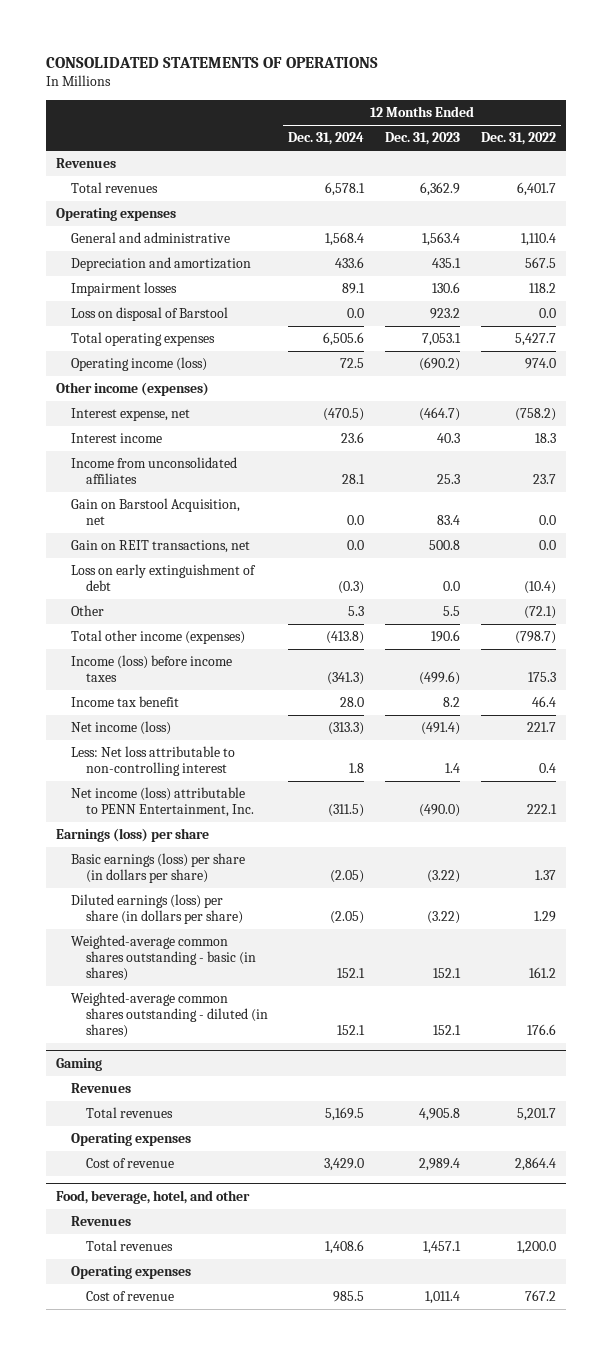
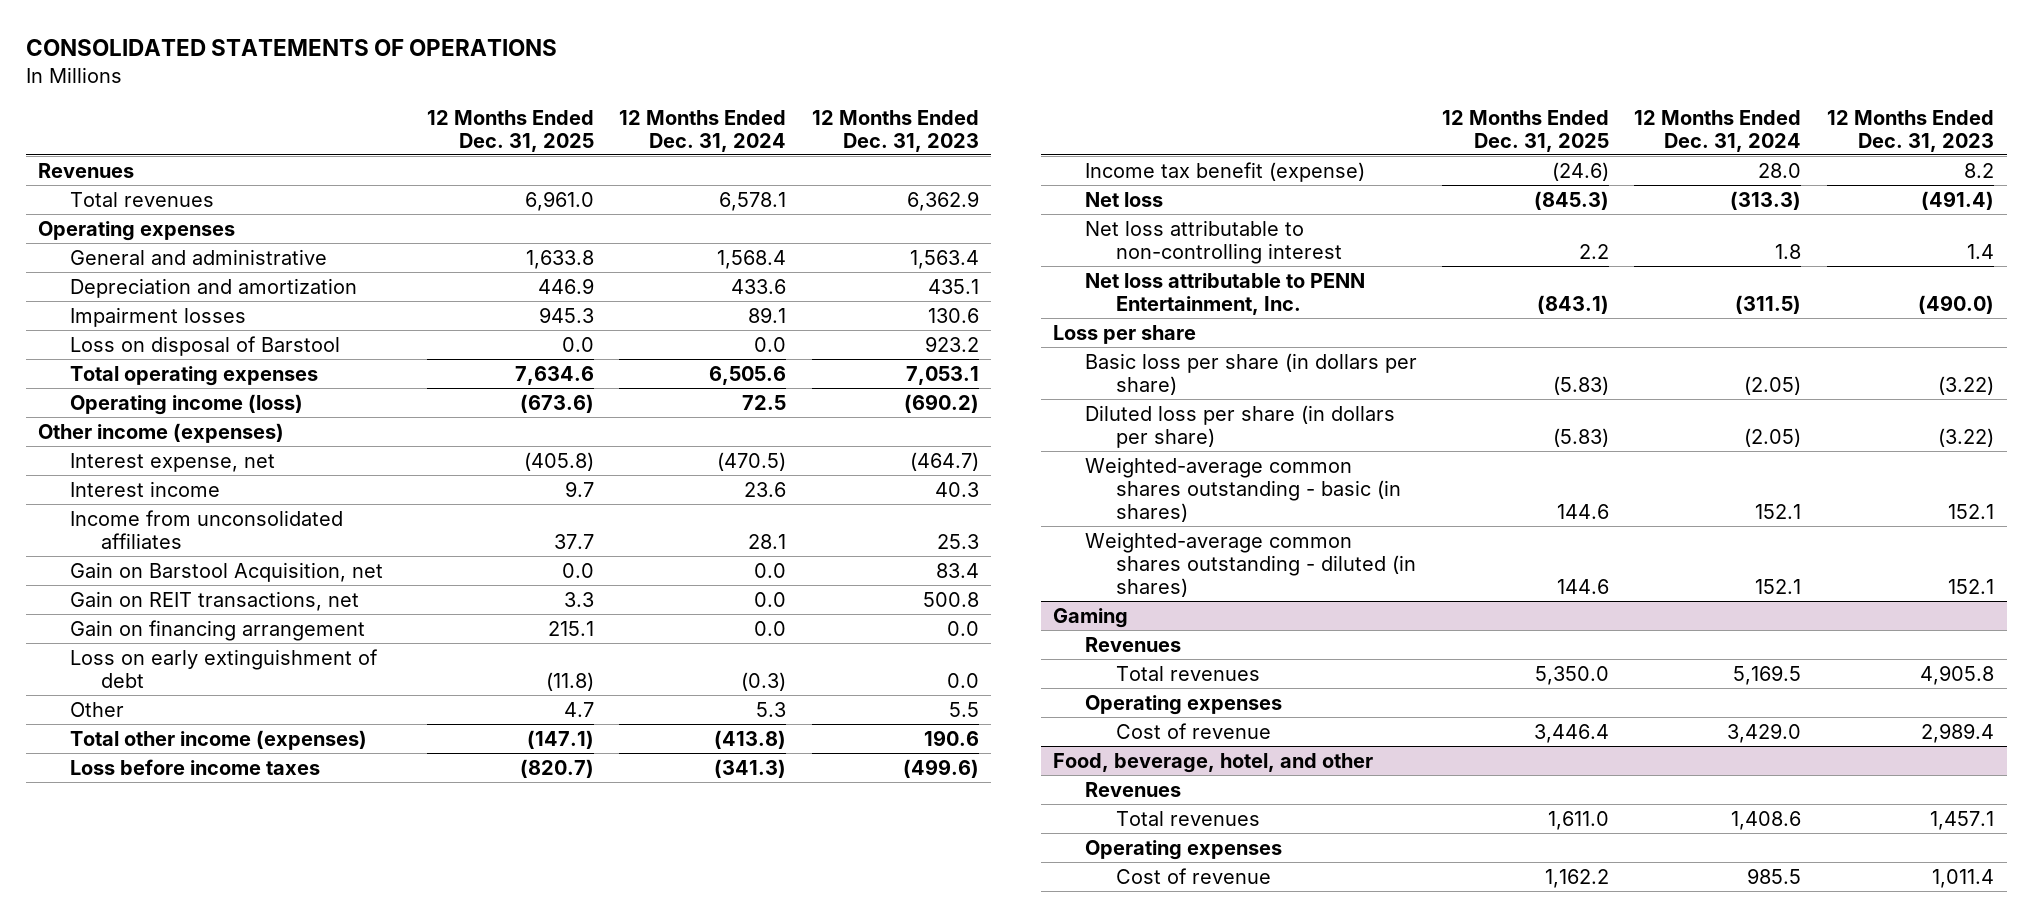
- | 12 Months Ended Dec. 31, 2024 | 12 Months Ended Dec. 31, 2023 | 12 Months Ended Dec. 31, 2022
+ | 12 Months Ended Dec. 31, 2025 | 12 Months Ended Dec. 31, 2024 | 12 Months Ended Dec. 31, 2023
+ Gain on financing arrangement | 215.1 | 0.0 | 0.0
- Income (loss) before income taxes | (341.3) | (499.6) | 175.3
- Income tax benefit | 28.0 | 8.2 | 46.4
- Net income (loss) | (313.3) | (491.4) | 221.7
- Less: Net loss attributable to non-controlling interest | 1.8 | 1.4 | 0.4
- Net income (loss) attributable to PENN Entertainment, Inc. | (311.5) | (490.0) | 222.1
- Earnings (loss) per share
- Basic earnings (loss) per share (in dollars per share) | (2.05) | (3.22) | 1.37
- Diluted earnings (loss) per share (in dollars per share) | (2.05) | (3.22) | 1.29
+ Loss before income taxes | (820.7) | (341.3) | (499.6)
+ Income tax benefit (expense) | (24.6) | 28.0 | 8.2
+ Net loss | (845.3) | (313.3) | (491.4)
+ Net loss attributable to non-controlling interest | 2.2 | 1.8 | 1.4
+ Net loss attributable to PENN Entertainment, Inc. | (843.1) | (311.5) | (490.0)
+ Loss per share
+ Basic loss per share (in dollars per share) | (5.83) | (2.05) | (3.22)
+ Diluted loss per share (in dollars per share) | (5.83) | (2.05) | (3.22)

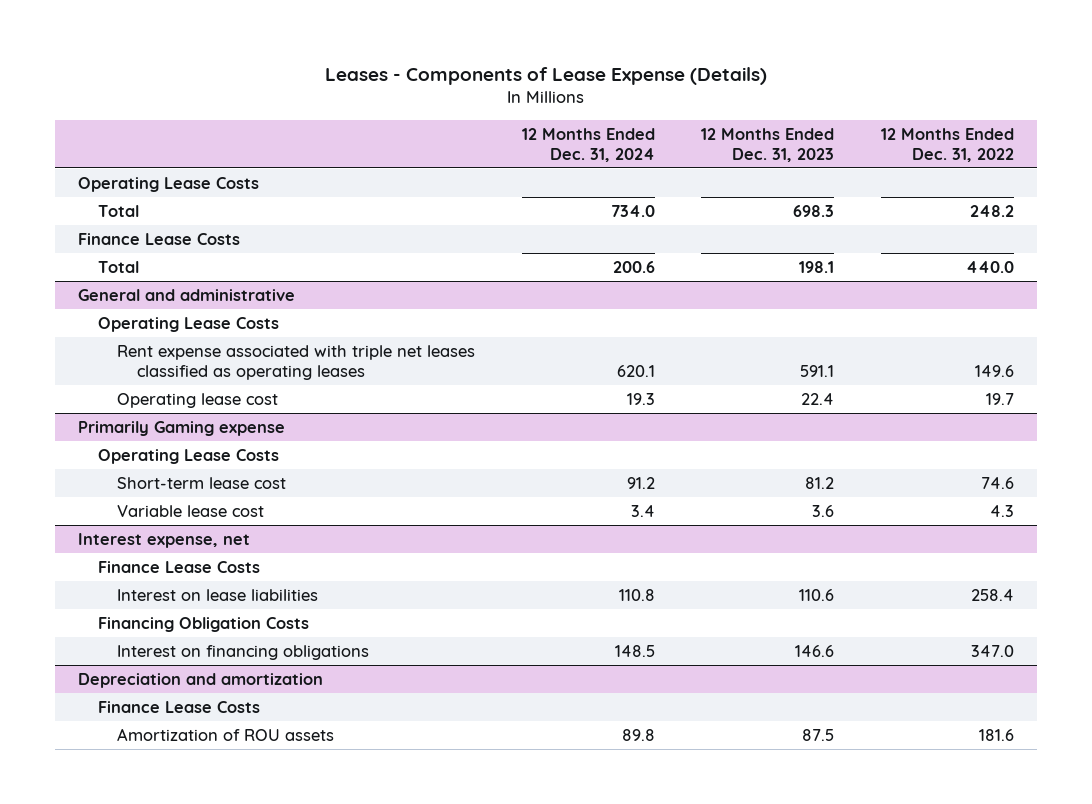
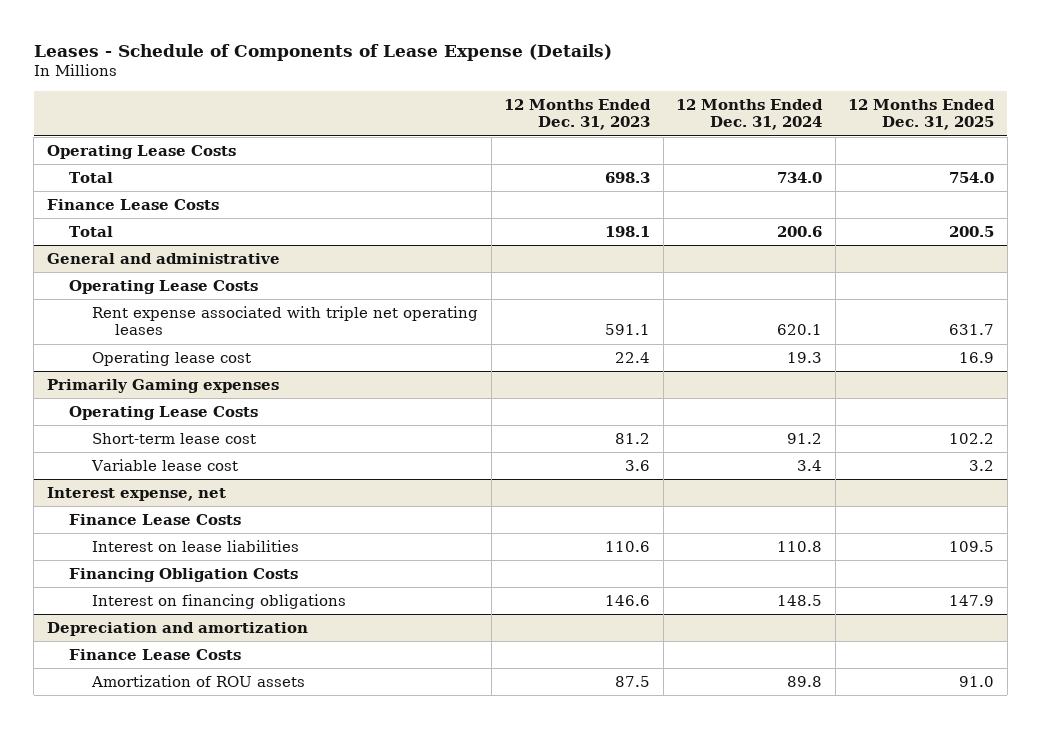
- Leases - Components of Lease Expense (Details)
+ Leases - Schedule of Components of Lease Expense (Details)
- | 12 Months Ended Dec. 31, 2024 | 12 Months Ended Dec. 31, 2023 | 12 Months Ended Dec. 31, 2022
+ | 12 Months Ended Dec. 31, 2023 | 12 Months Ended Dec. 31, 2024 | 12 Months Ended Dec. 31, 2025
@ General and administrative
- Rent expense associated with triple net leases classified as operating leases | 620.1 | 591.1 | 149.6
+ Rent expense associated with triple net operating leases | 591.1 | 620.1 | 631.7
- Primarily Gaming expense
+ Primarily Gaming expenses

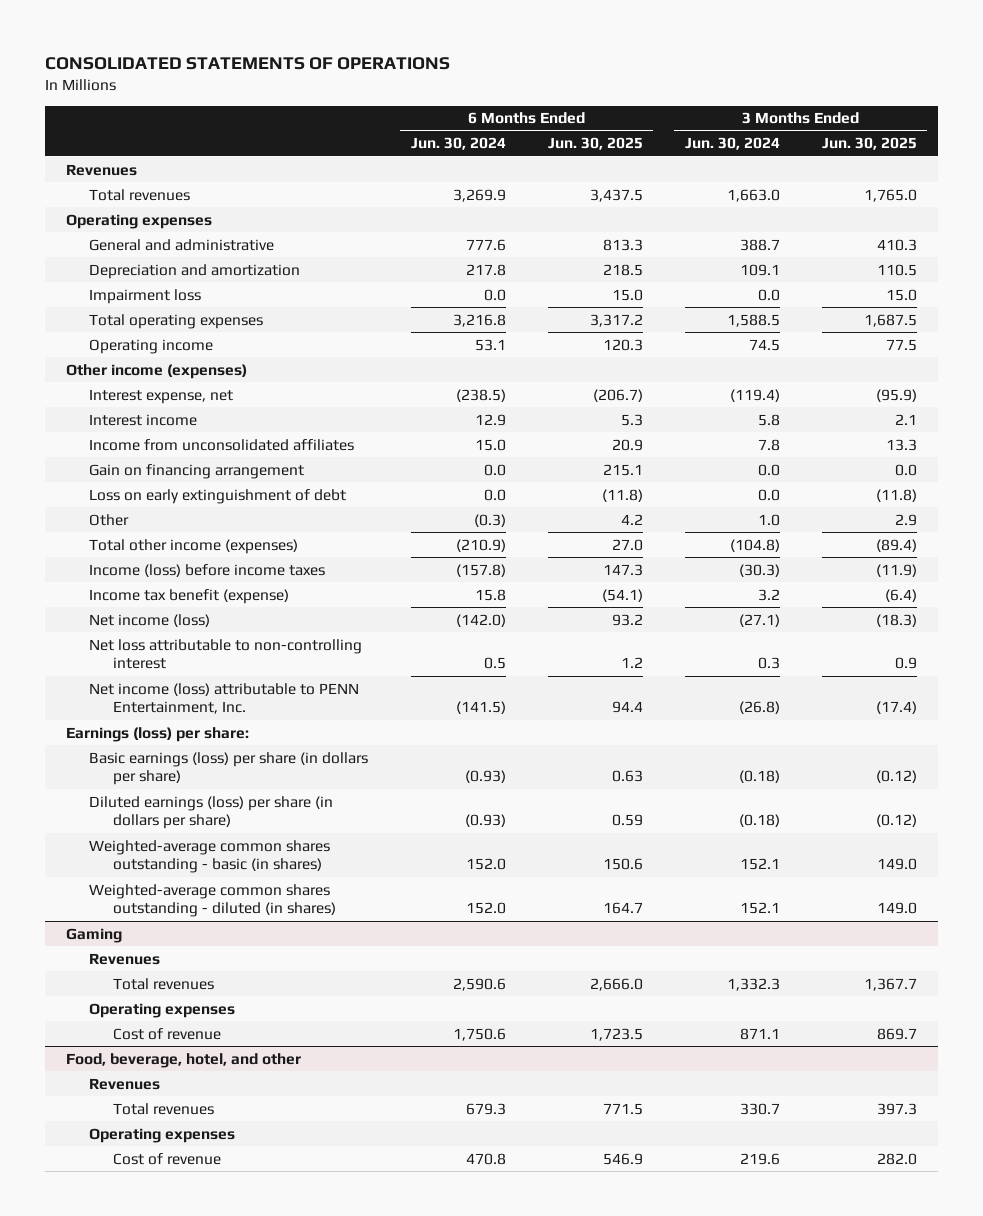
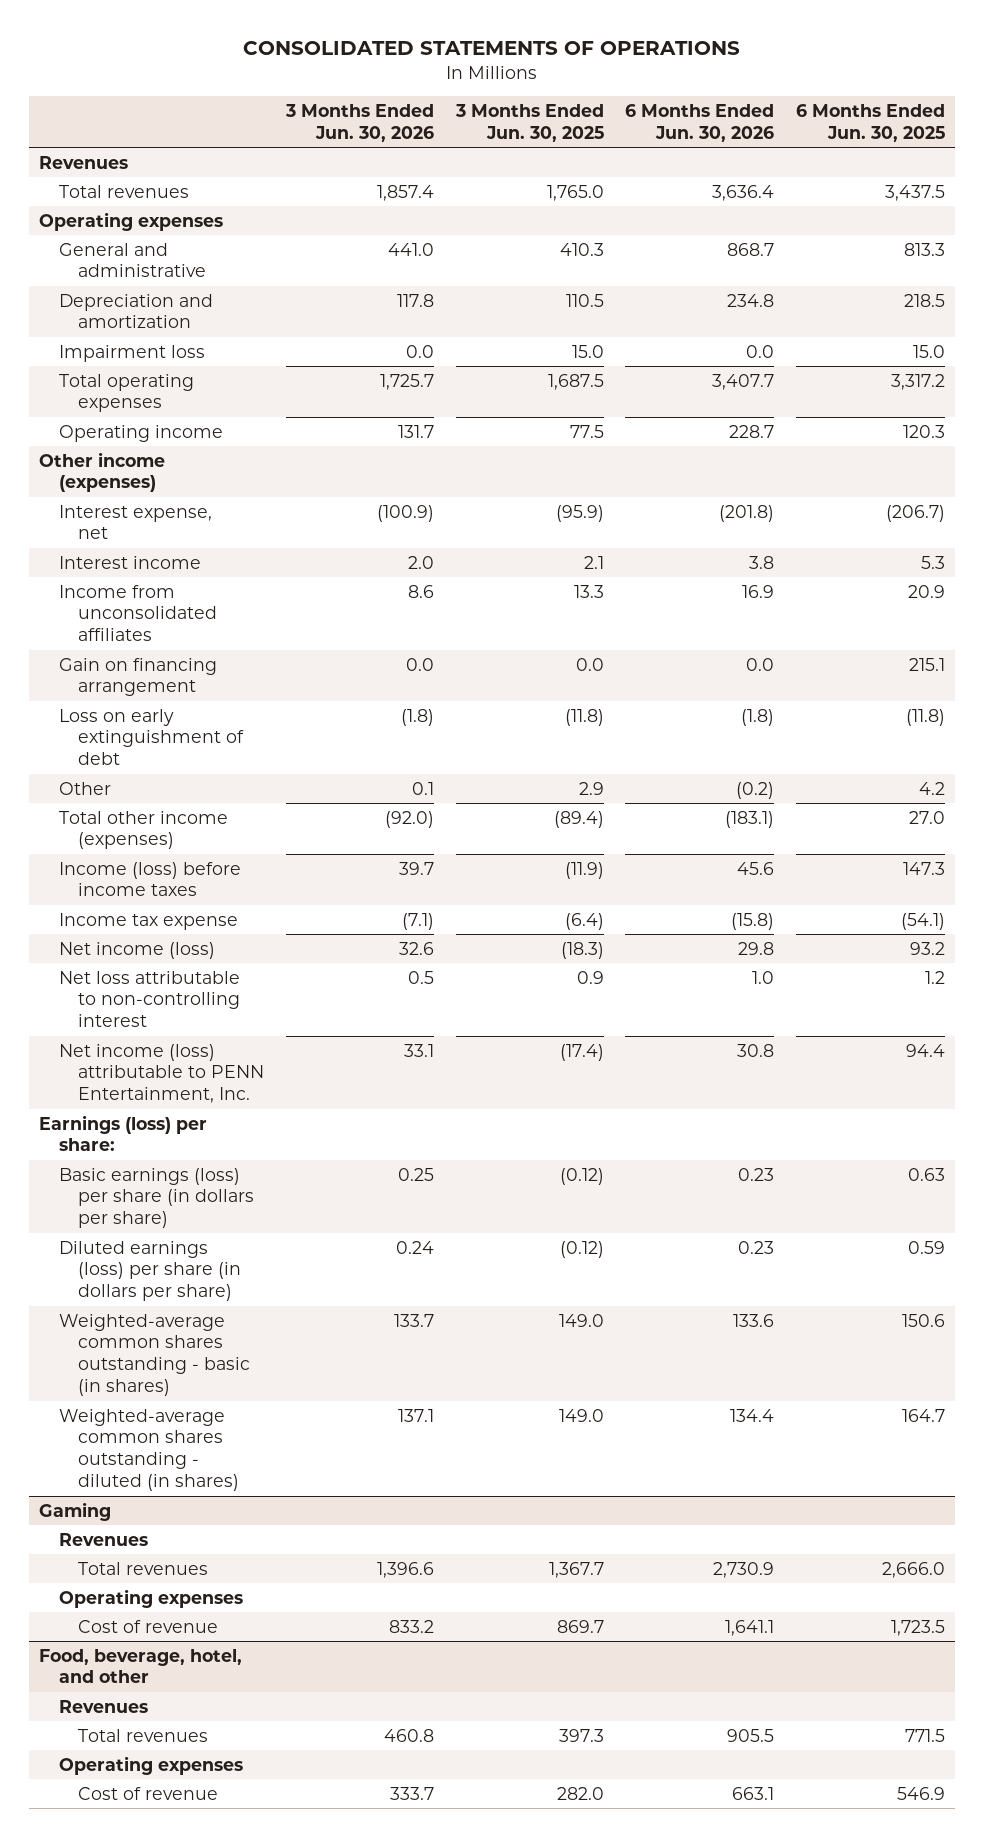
- | 6 Months Ended Jun. 30, 2024 | 6 Months Ended Jun. 30, 2025 | 3 Months Ended Jun. 30, 2024 | 3 Months Ended Jun. 30, 2025
+ | 3 Months Ended Jun. 30, 2026 | 3 Months Ended Jun. 30, 2025 | 6 Months Ended Jun. 30, 2026 | 6 Months Ended Jun. 30, 2025
- Income tax benefit (expense) | 15.8 | (54.1) | 3.2 | (6.4)
+ Income tax expense | (7.1) | (6.4) | (15.8) | (54.1)

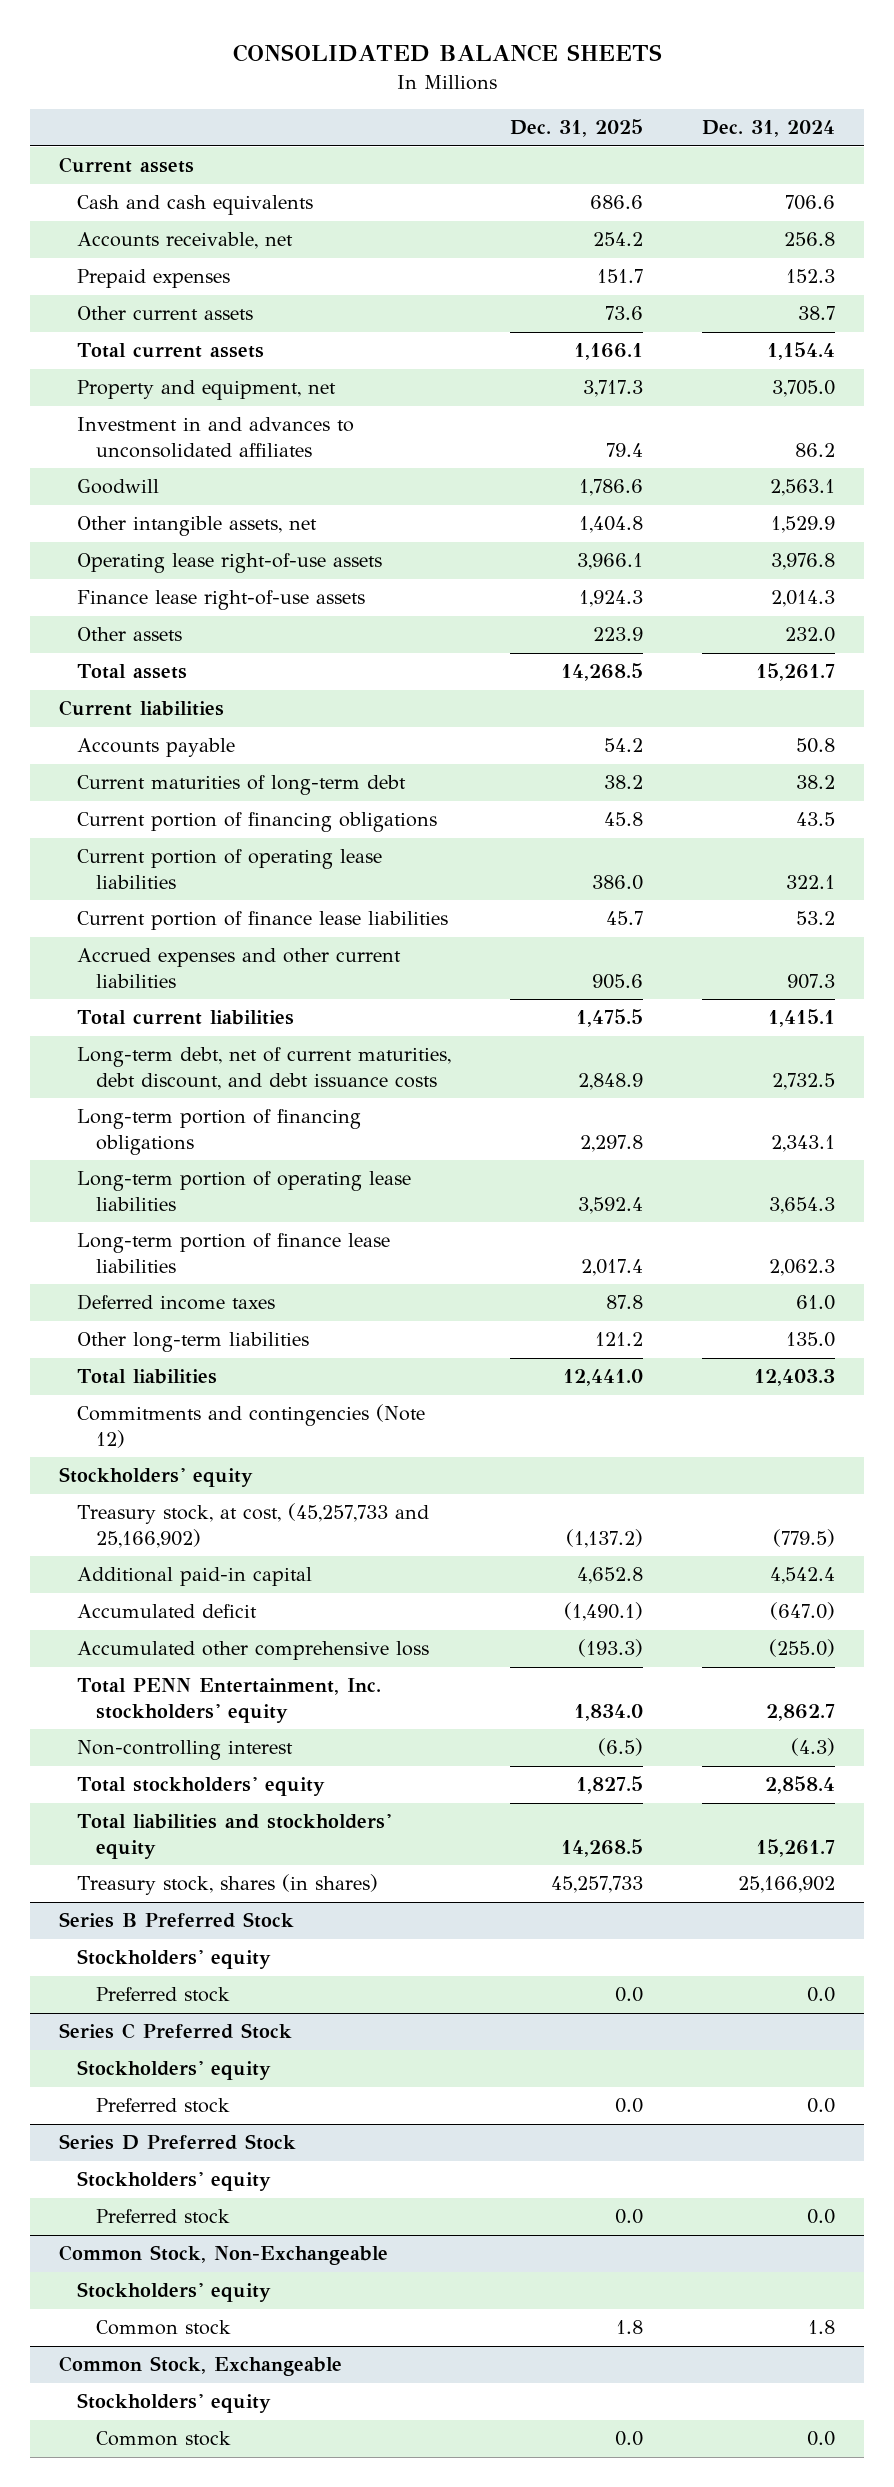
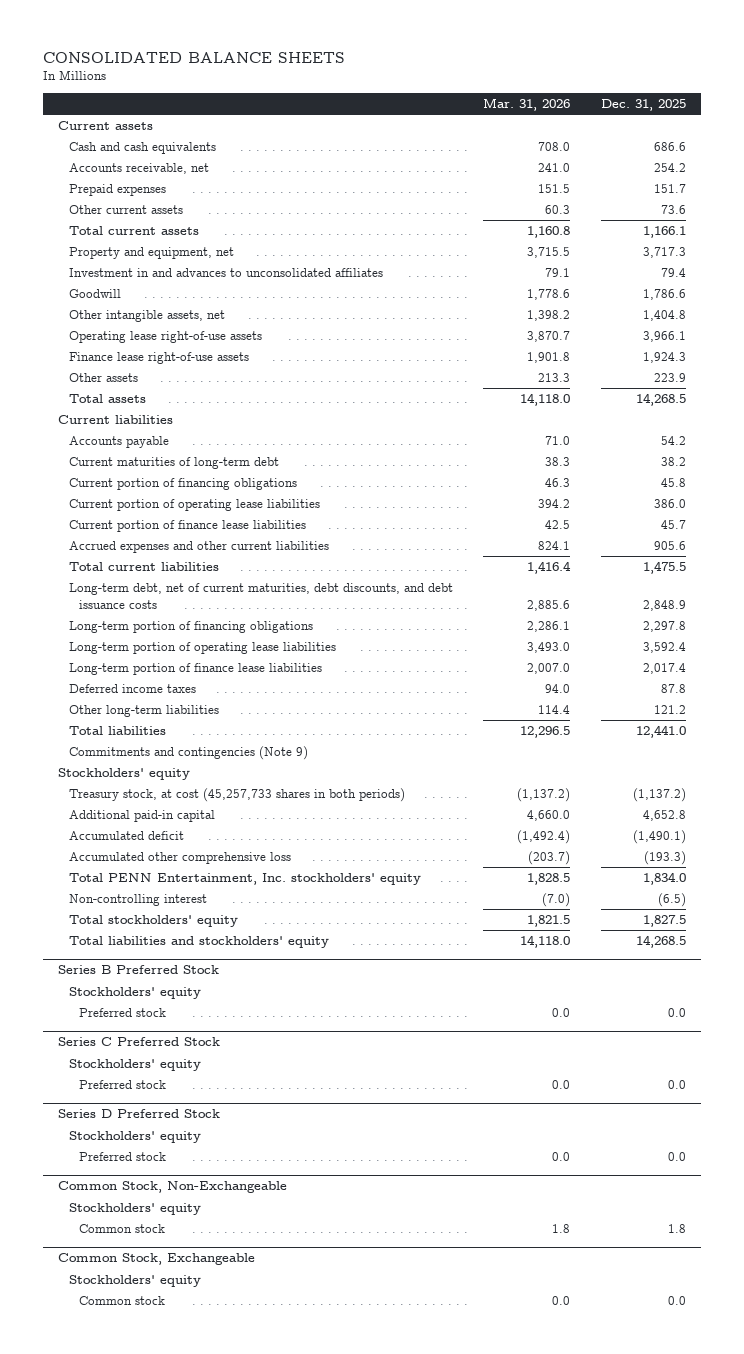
- | Dec. 31, 2025 | Dec. 31, 2024
+ | Mar. 31, 2026 | Dec. 31, 2025
- Long-term debt, net of current maturities, debt discount, and debt issuance costs | 2,848.9 | 2,732.5
+ Long-term debt, net of current maturities, debt discounts, and debt issuance costs | 2,885.6 | 2,848.9
- Commitments and contingencies (Note 12)
+ Commitments and contingencies (Note 9)
- Treasury stock, at cost, (45,257,733 and 25,166,902) | (1,137.2) | (779.5)
+ Treasury stock, at cost (45,257,733 shares in both periods) | (1,137.2) | (1,137.2)
- Treasury stock, shares (in shares) | 45,257,733 | 25,166,902

